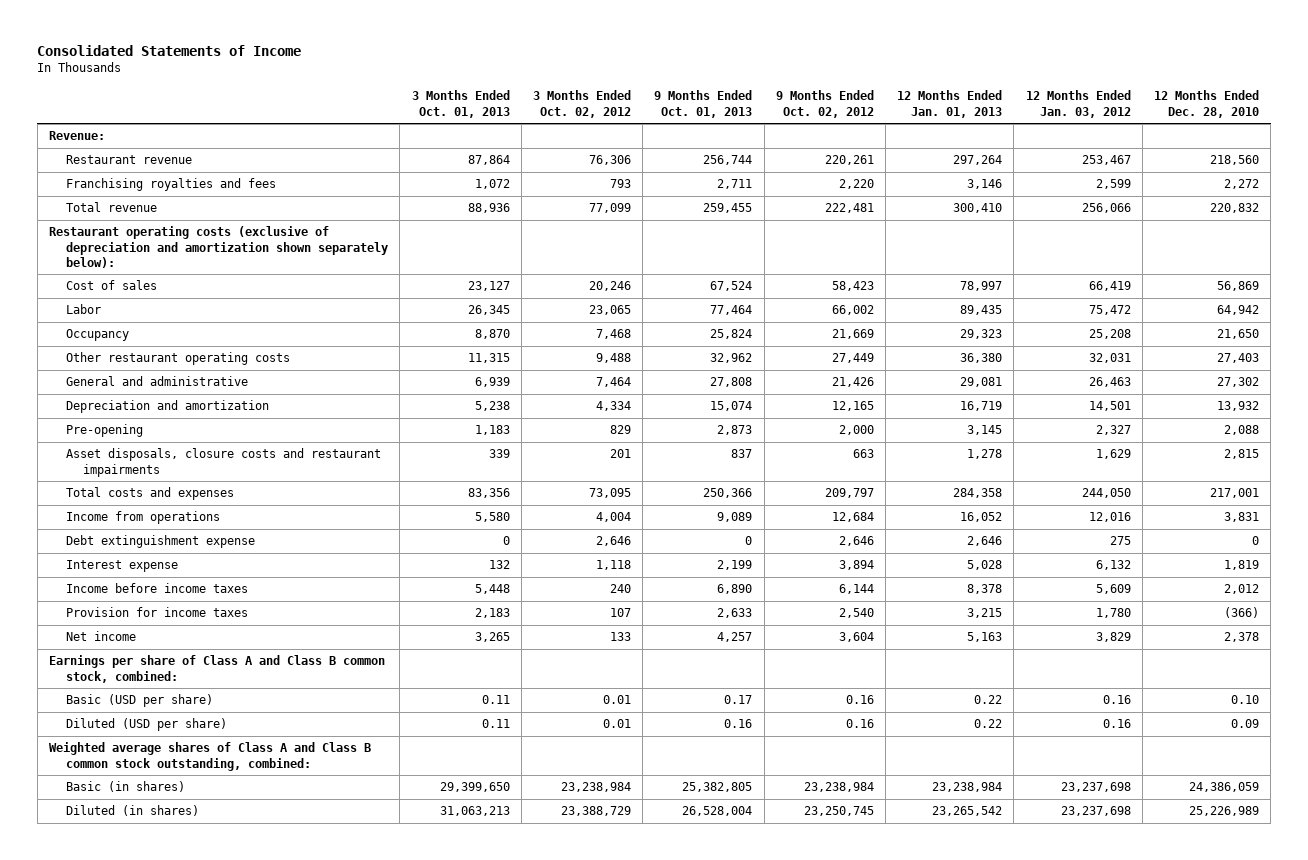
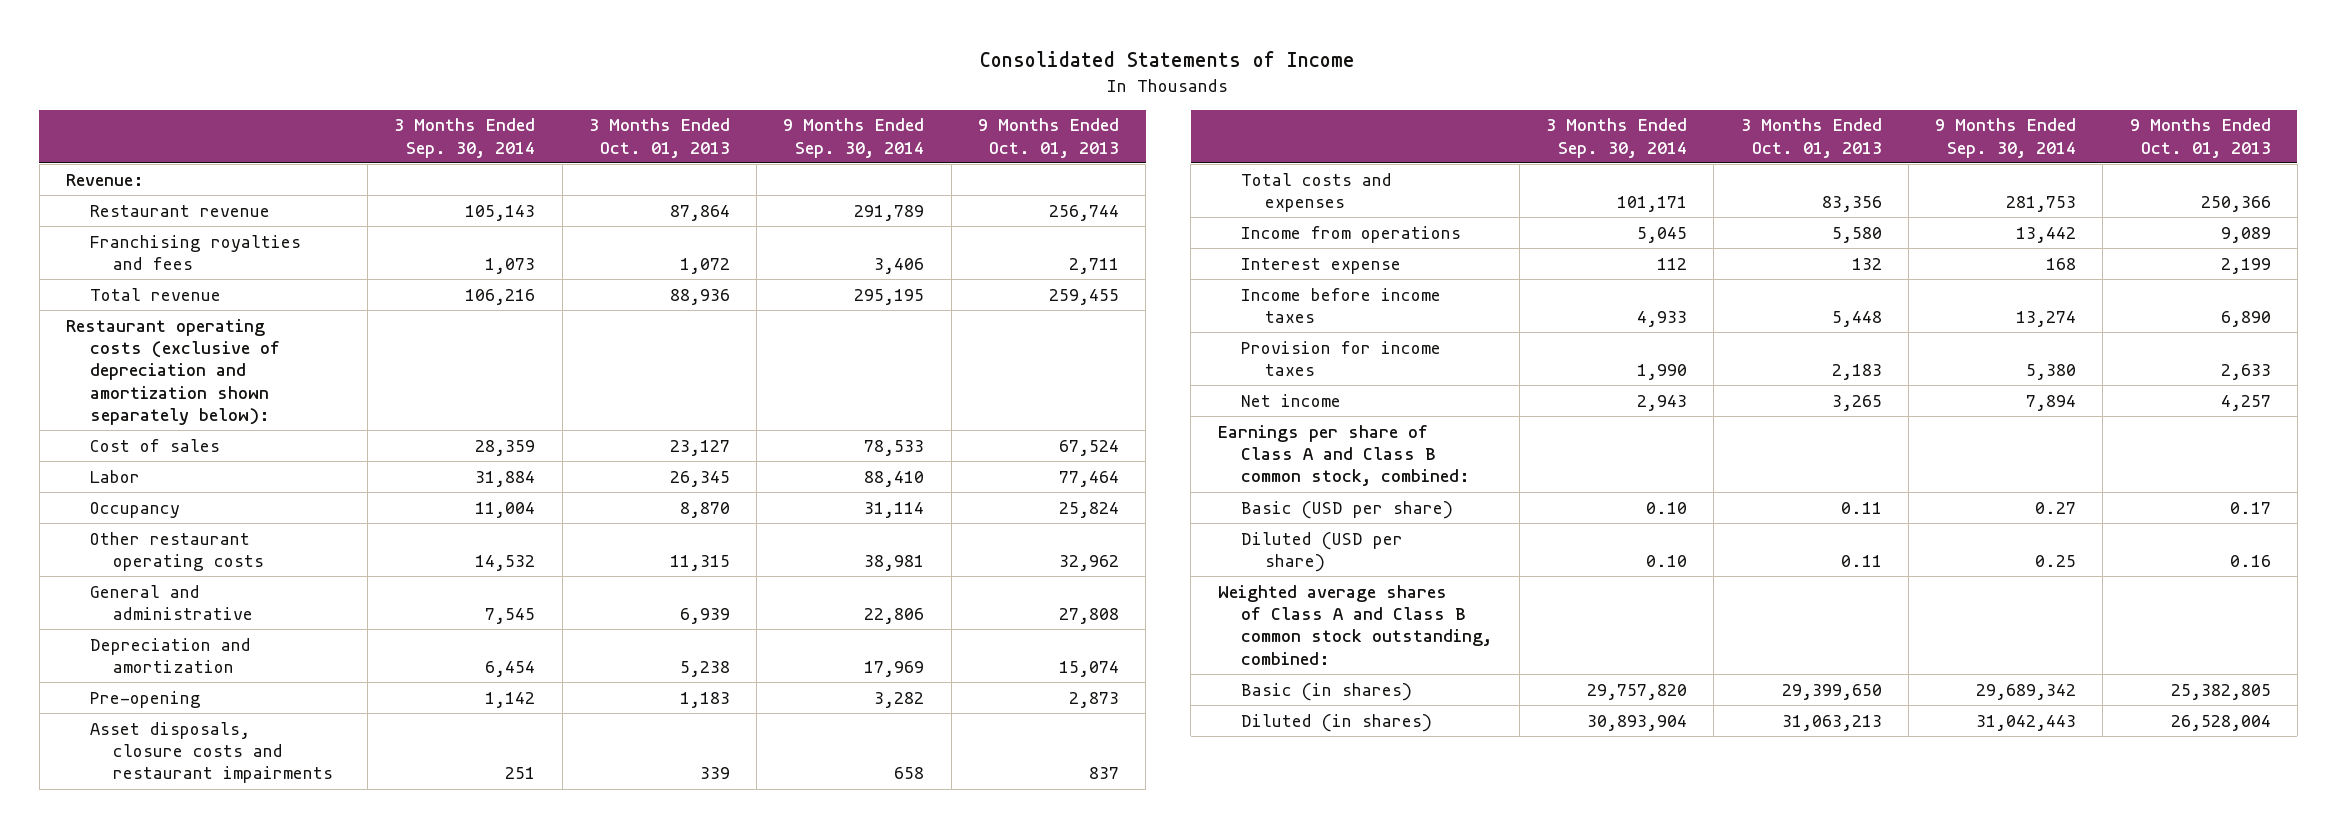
- | 3 Months Ended Oct. 01, 2013 | 3 Months Ended Oct. 02, 2012 | 9 Months Ended Oct. 01, 2013 | 9 Months Ended Oct. 02, 2012 | 12 Months Ended Jan. 01, 2013 | 12 Months Ended Jan. 03, 2012 | 12 Months Ended Dec. 28, 2010
+ | 3 Months Ended Sep. 30, 2014 | 3 Months Ended Oct. 01, 2013 | 9 Months Ended Sep. 30, 2014 | 9 Months Ended Oct. 01, 2013
- Debt extinguishment expense | 0 | 2,646 | 0 | 2,646 | 2,646 | 275 | 0

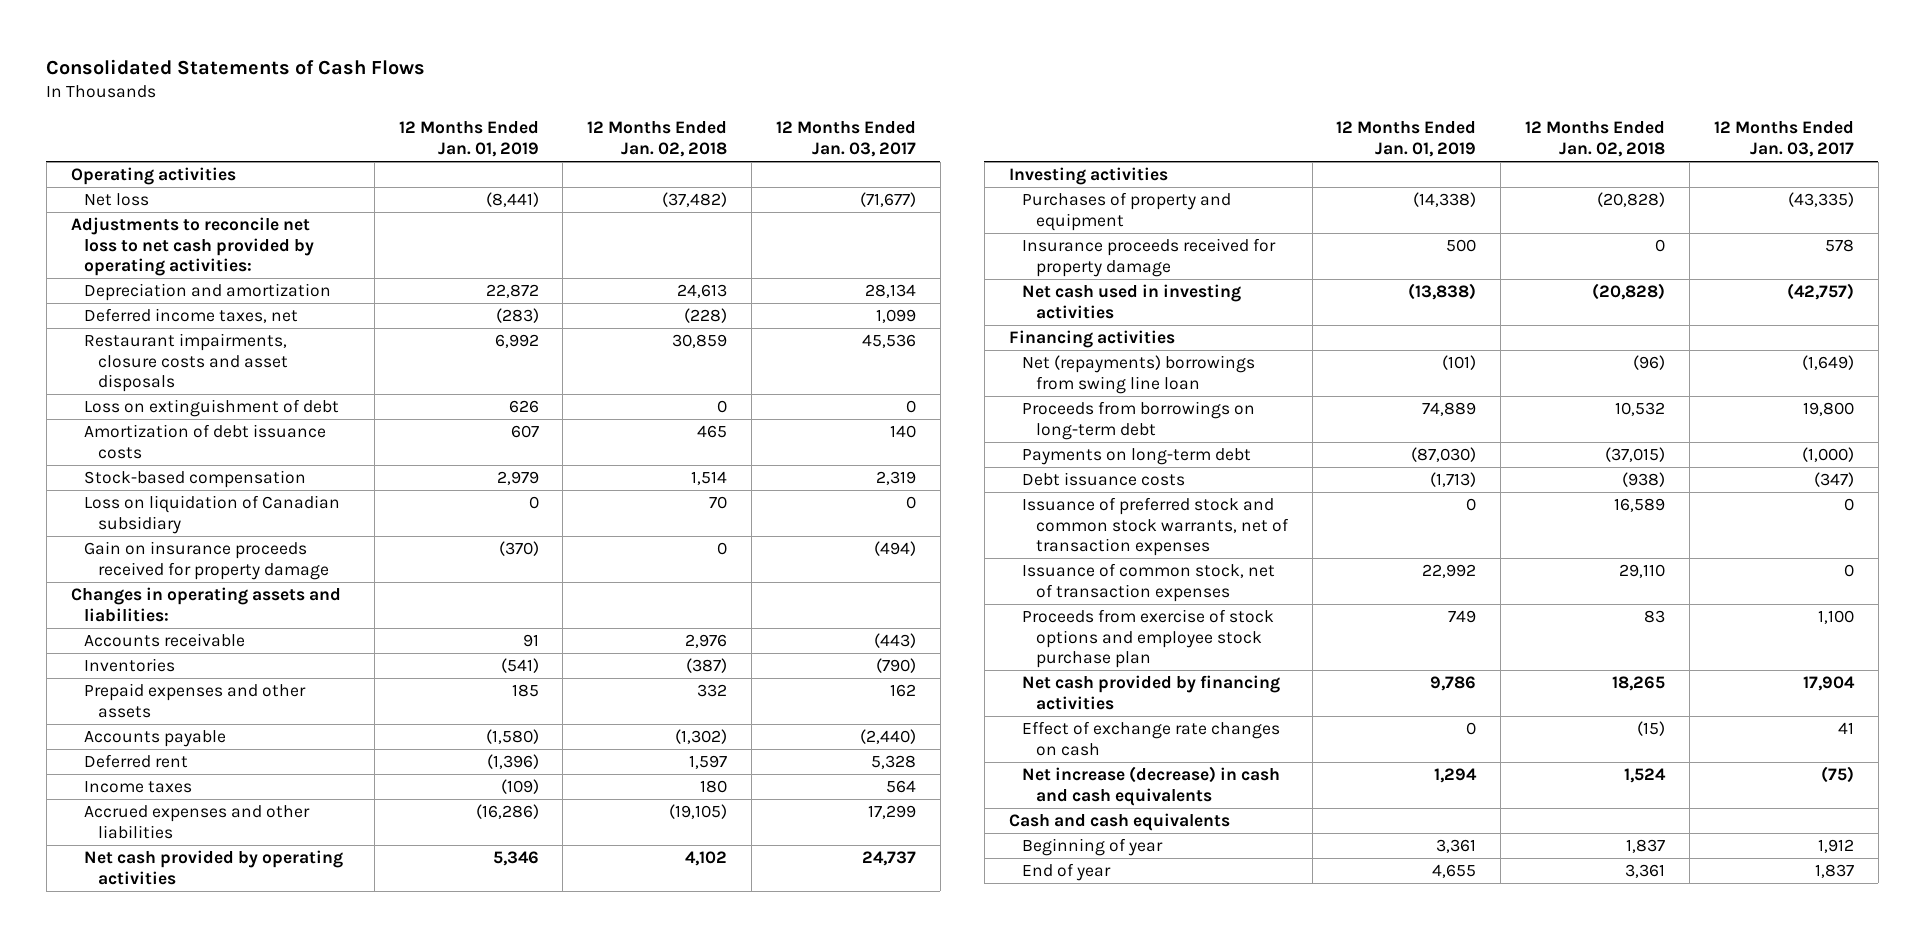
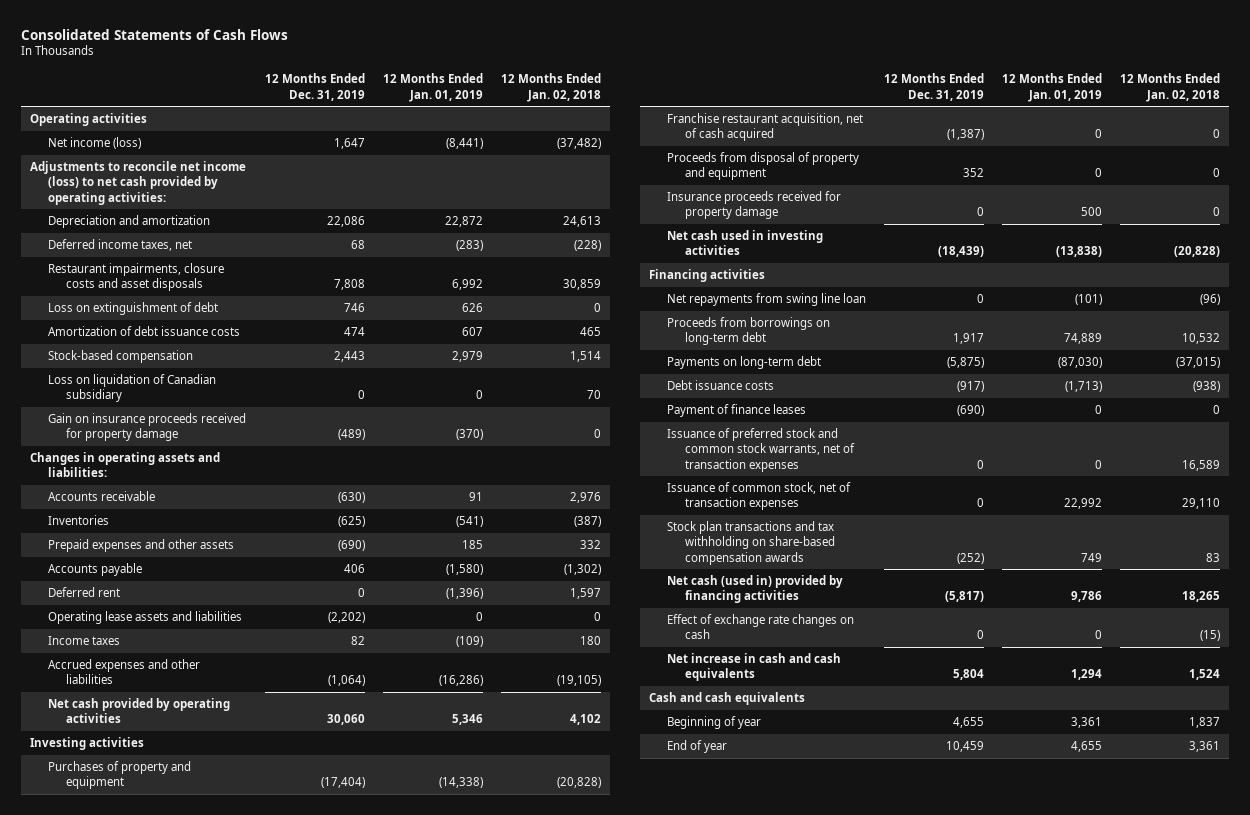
- | 12 Months Ended Jan. 01, 2019 | 12 Months Ended Jan. 02, 2018 | 12 Months Ended Jan. 03, 2017
+ | 12 Months Ended Dec. 31, 2019 | 12 Months Ended Jan. 01, 2019 | 12 Months Ended Jan. 02, 2018
- Net loss | (8,441) | (37,482) | (71,677)
- Adjustments to reconcile net loss to net cash provided by operating activities:
+ Net income (loss) | 1,647 | (8,441) | (37,482)
+ Adjustments to reconcile net income (loss) to net cash provided by operating activities:
+ Operating lease assets and liabilities | (2,202) | 0 | 0
+ Franchise restaurant acquisition, net of cash acquired | (1,387) | 0 | 0
+ Proceeds from disposal of property and equipment | 352 | 0 | 0
- Net (repayments) borrowings from swing line loan | (101) | (96) | (1,649)
+ Net repayments from swing line loan | 0 | (101) | (96)
+ Payment of finance leases | (690) | 0 | 0
- Proceeds from exercise of stock options and employee stock purchase plan | 749 | 83 | 1,100
- Net cash provided by financing activities | 9,786 | 18,265 | 17,904
+ Stock plan transactions and tax withholding on share-based compensation awards | (252) | 749 | 83
+ Net cash (used in) provided by financing activities | (5,817) | 9,786 | 18,265
- Net increase (decrease) in cash and cash equivalents | 1,294 | 1,524 | (75)
+ Net increase in cash and cash equivalents | 5,804 | 1,294 | 1,524

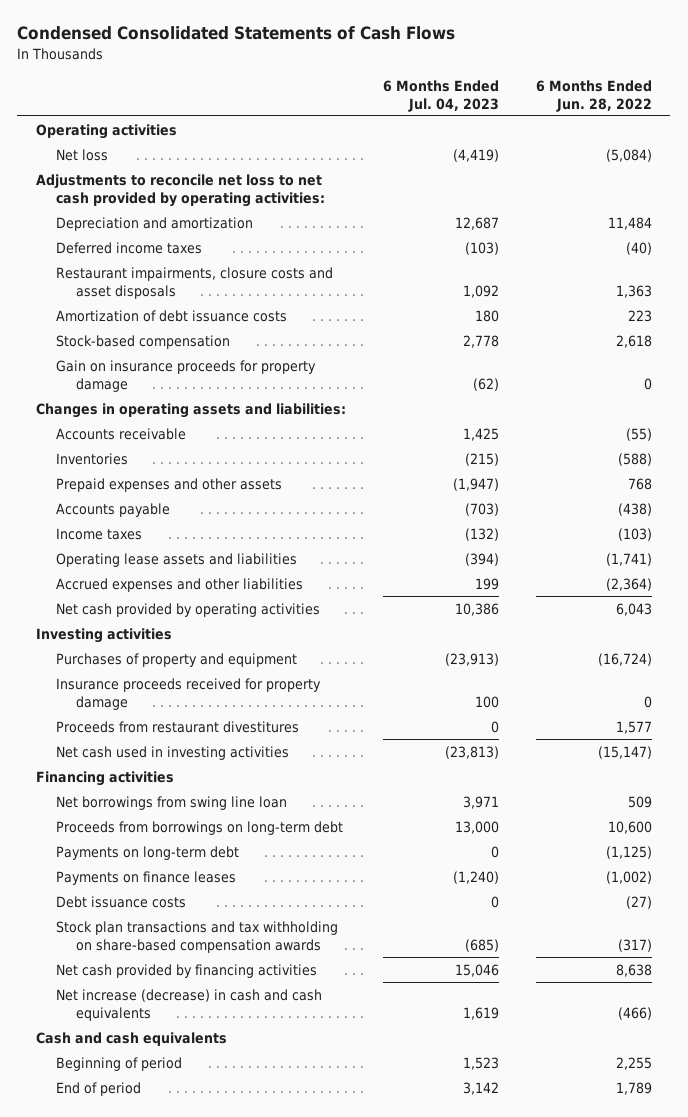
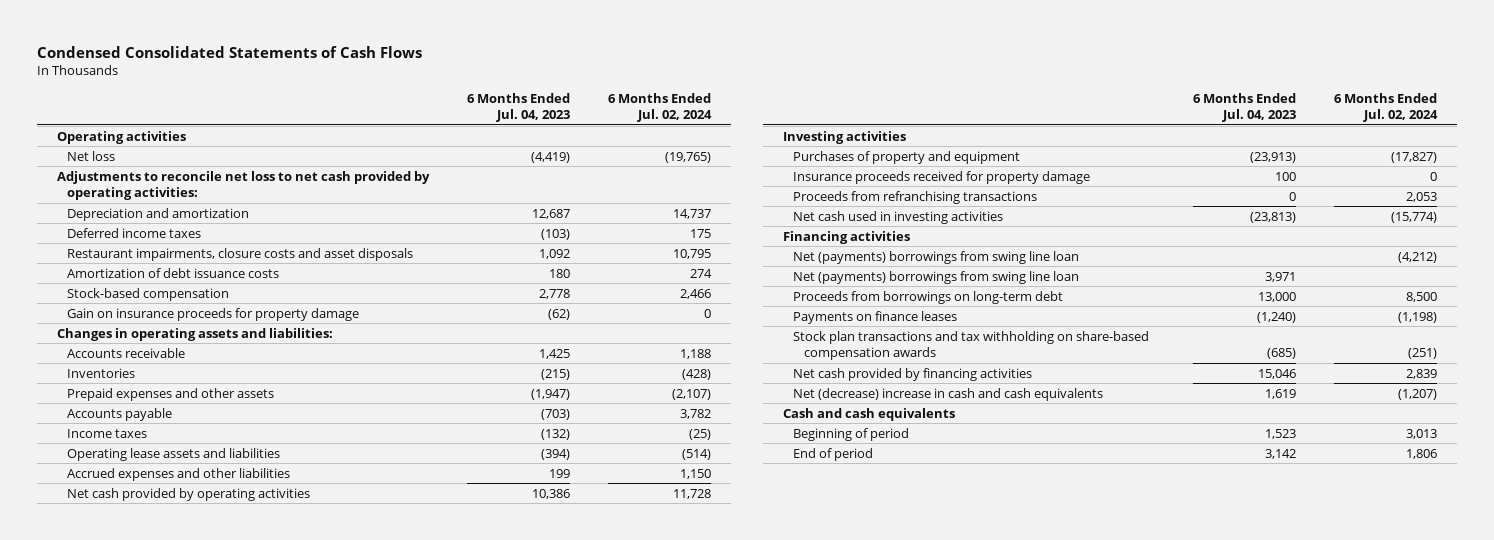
- | 6 Months Ended Jul. 04, 2023 | 6 Months Ended Jun. 28, 2022
+ | 6 Months Ended Jul. 04, 2023 | 6 Months Ended Jul. 02, 2024
- Proceeds from restaurant divestitures | 0 | 1,577
+ Proceeds from refranchising transactions | 0 | 2,053
- Net borrowings from swing line loan | 3,971 | 509
+ Net (payments) borrowings from swing line loan | | (4,212)
+ Net (payments) borrowings from swing line loan | 3,971 |
- Payments on long-term debt | 0 | (1,125)
- Debt issuance costs | 0 | (27)
- Net increase (decrease) in cash and cash equivalents | 1,619 | (466)
+ Net (decrease) increase in cash and cash equivalents | 1,619 | (1,207)

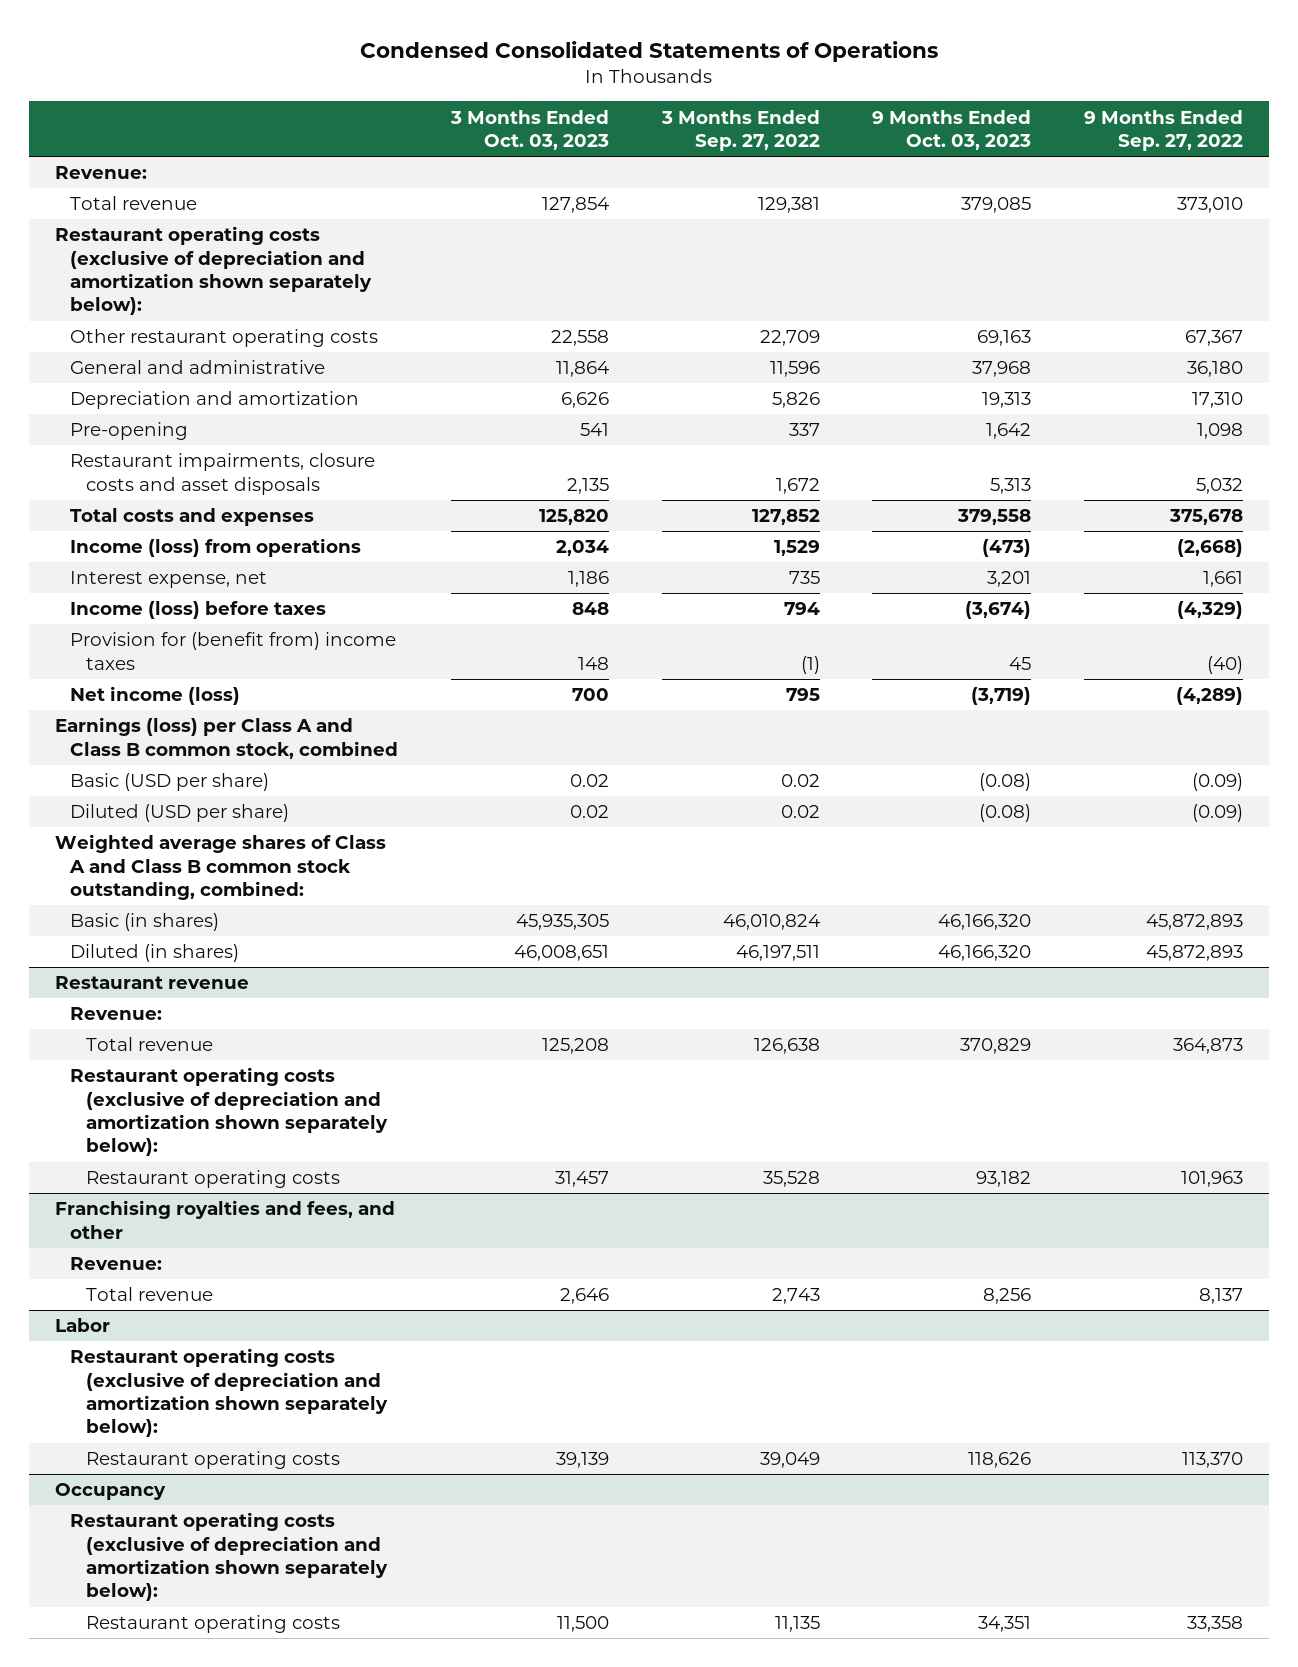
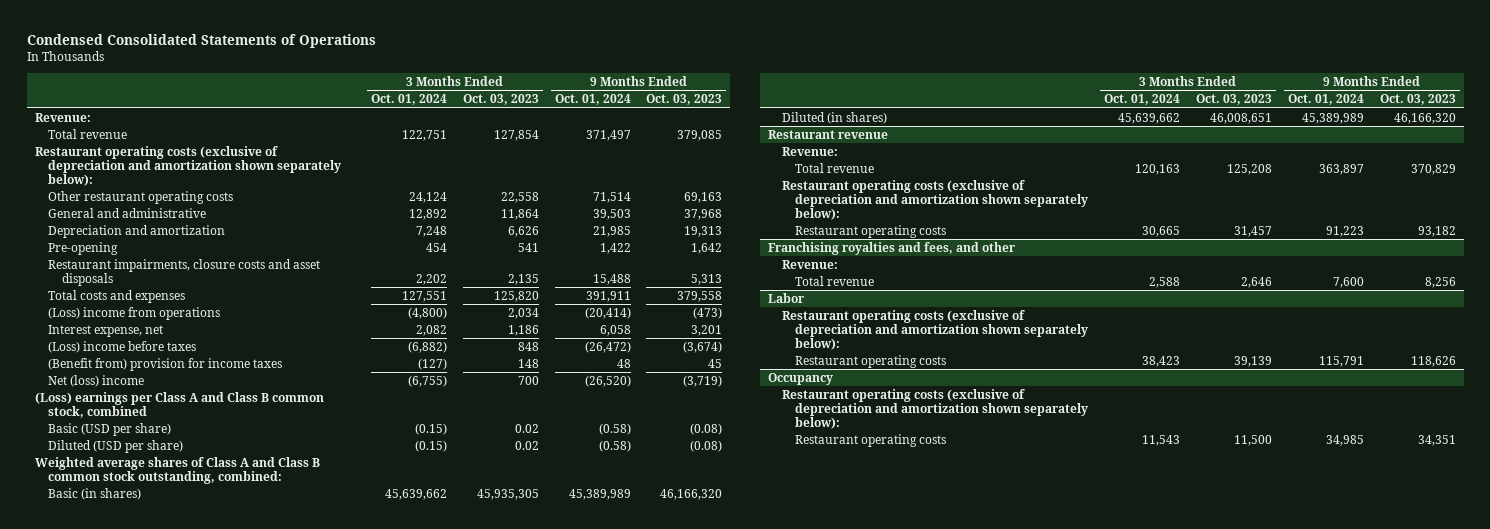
- | 3 Months Ended Oct. 03, 2023 | 3 Months Ended Sep. 27, 2022 | 9 Months Ended Oct. 03, 2023 | 9 Months Ended Sep. 27, 2022
+ | 3 Months Ended Oct. 01, 2024 | 3 Months Ended Oct. 03, 2023 | 9 Months Ended Oct. 01, 2024 | 9 Months Ended Oct. 03, 2023
- Income (loss) from operations | 2,034 | 1,529 | (473) | (2,668)
+ (Loss) income from operations | (4,800) | 2,034 | (20,414) | (473)
- Income (loss) before taxes | 848 | 794 | (3,674) | (4,329)
- Provision for (benefit from) income taxes | 148 | (1) | 45 | (40)
- Net income (loss) | 700 | 795 | (3,719) | (4,289)
- Earnings (loss) per Class A and Class B common stock, combined
+ (Loss) income before taxes | (6,882) | 848 | (26,472) | (3,674)
+ (Benefit from) provision for income taxes | (127) | 148 | 48 | 45
+ Net (loss) income | (6,755) | 700 | (26,520) | (3,719)
+ (Loss) earnings per Class A and Class B common stock, combined

